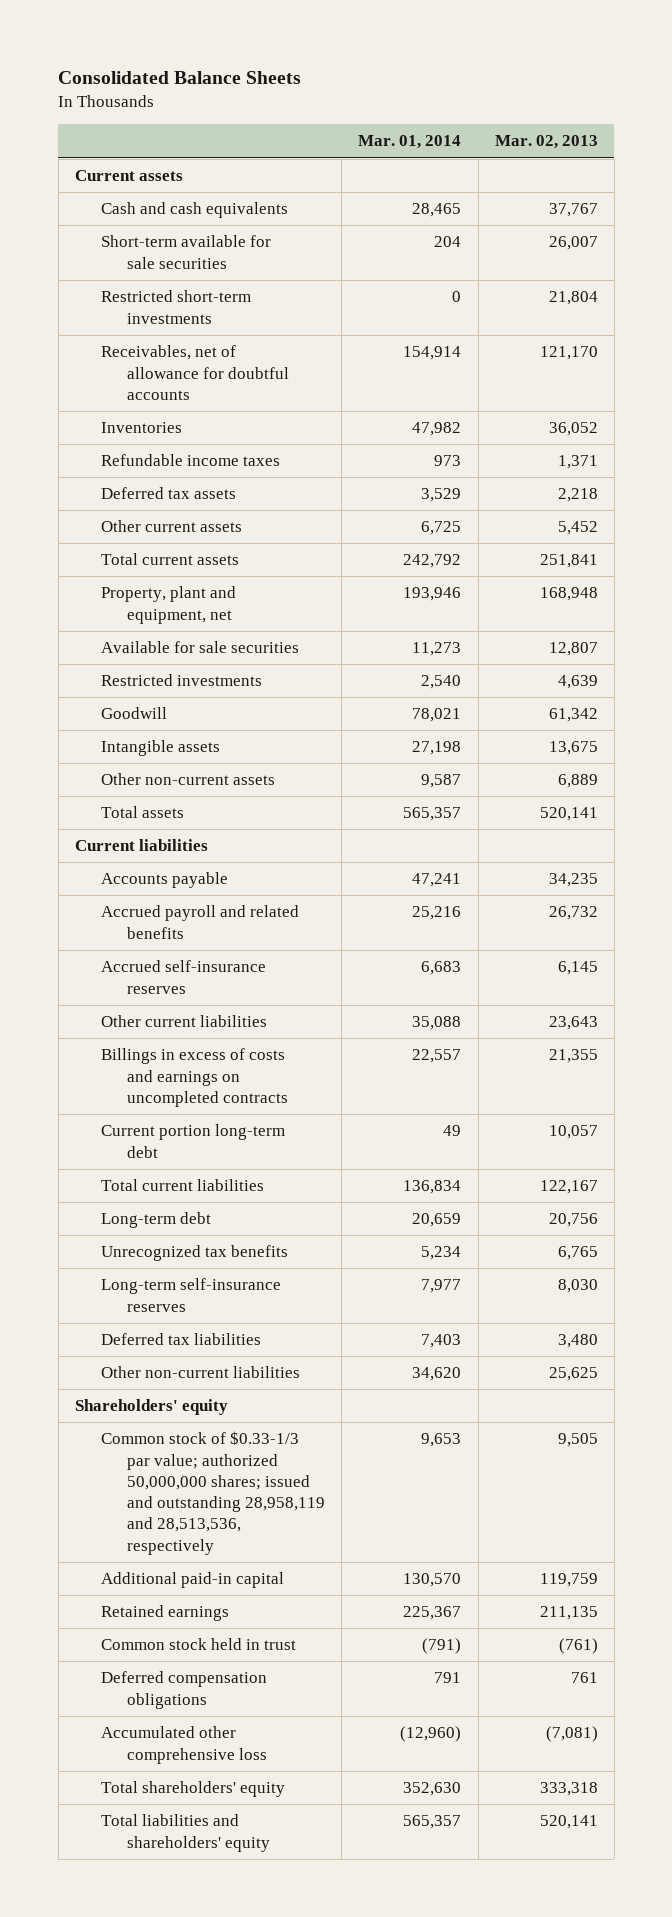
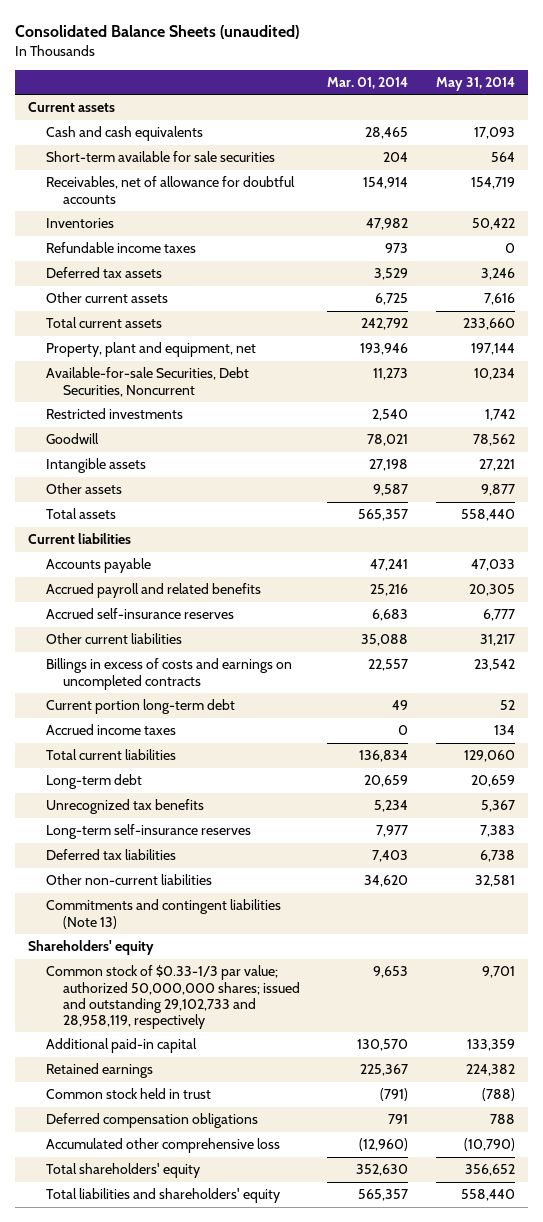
- Consolidated Balance Sheets
+ Consolidated Balance Sheets (unaudited)
- | Mar. 01, 2014 | Mar. 02, 2013
+ | Mar. 01, 2014 | May 31, 2014
- Restricted short-term investments | 0 | 21,804
- Available for sale securities | 11,273 | 12,807
+ Available-for-sale Securities, Debt Securities, Noncurrent | 11,273 | 10,234
- Other non-current assets | 9,587 | 6,889
+ Other assets | 9,587 | 9,877
+ Accrued income taxes | 0 | 134
+ Commitments and contingent liabilities (Note 13)
- Common stock of $0.33-1/3 par value; authorized 50,000,000 shares; issued and outstanding 28,958,119 and 28,513,536, respectively | 9,653 | 9,505
+ Common stock of $0.33-1/3 par value; authorized 50,000,000 shares; issued and outstanding 29,102,733 and 28,958,119, respectively | 9,653 | 9,701

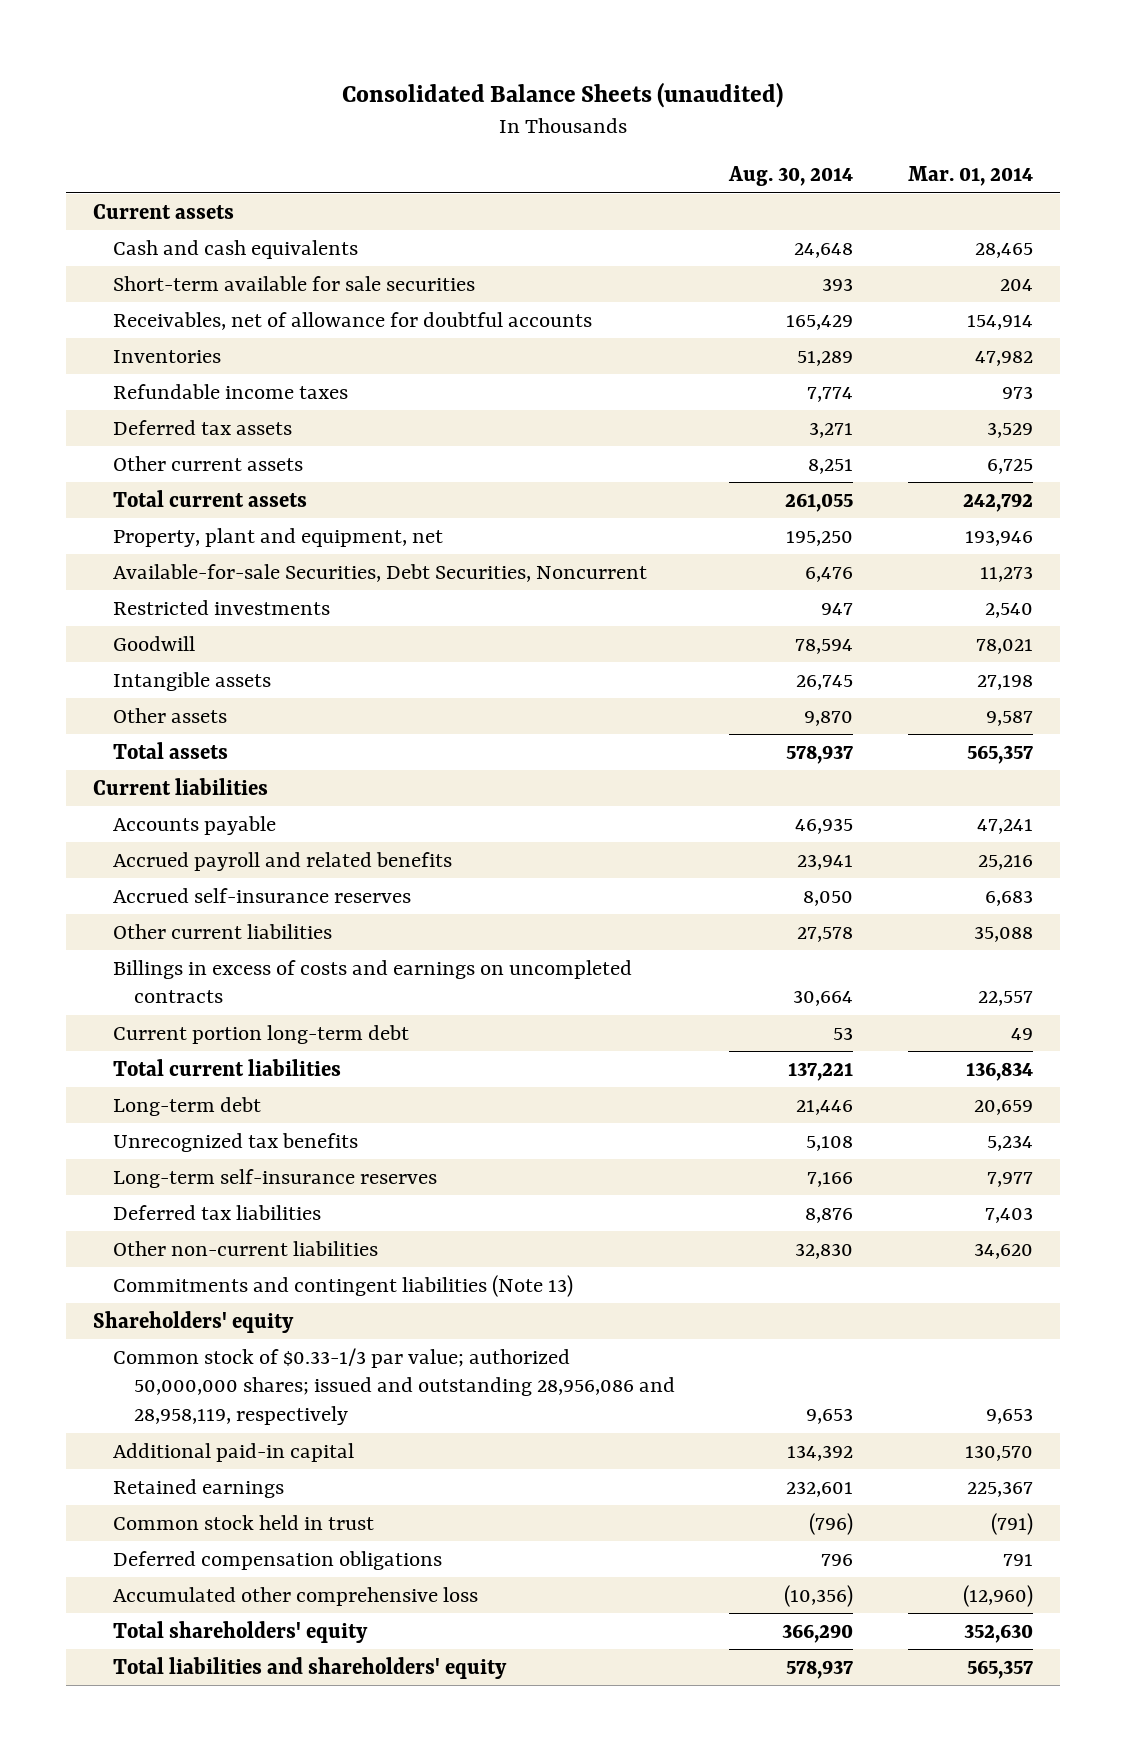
- | Mar. 01, 2014 | May 31, 2014
+ | Aug. 30, 2014 | Mar. 01, 2014
- Accrued income taxes | 0 | 134
- Common stock of $0.33-1/3 par value; authorized 50,000,000 shares; issued and outstanding 29,102,733 and 28,958,119, respectively | 9,653 | 9,701
+ Common stock of $0.33-1/3 par value; authorized 50,000,000 shares; issued and outstanding 28,956,086 and 28,958,119, respectively | 9,653 | 9,653

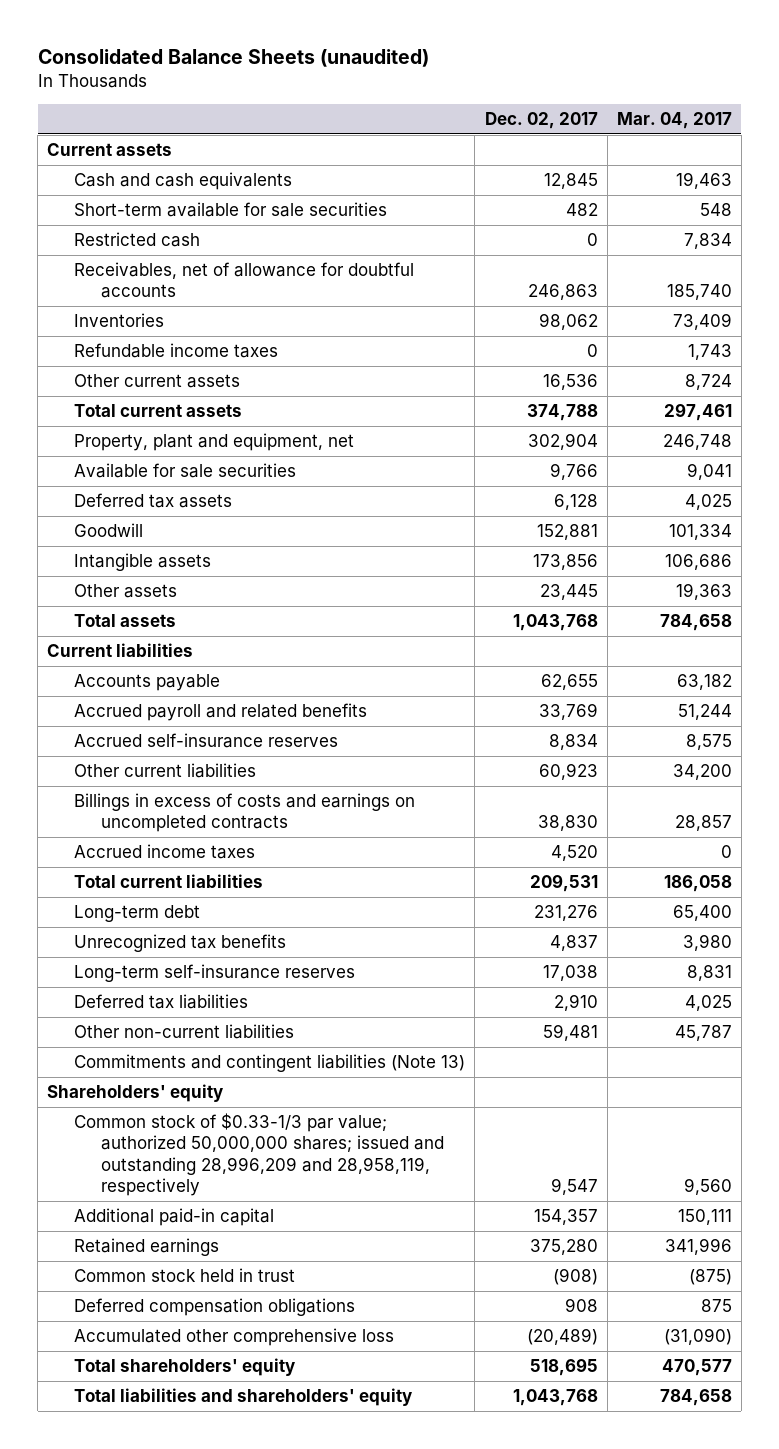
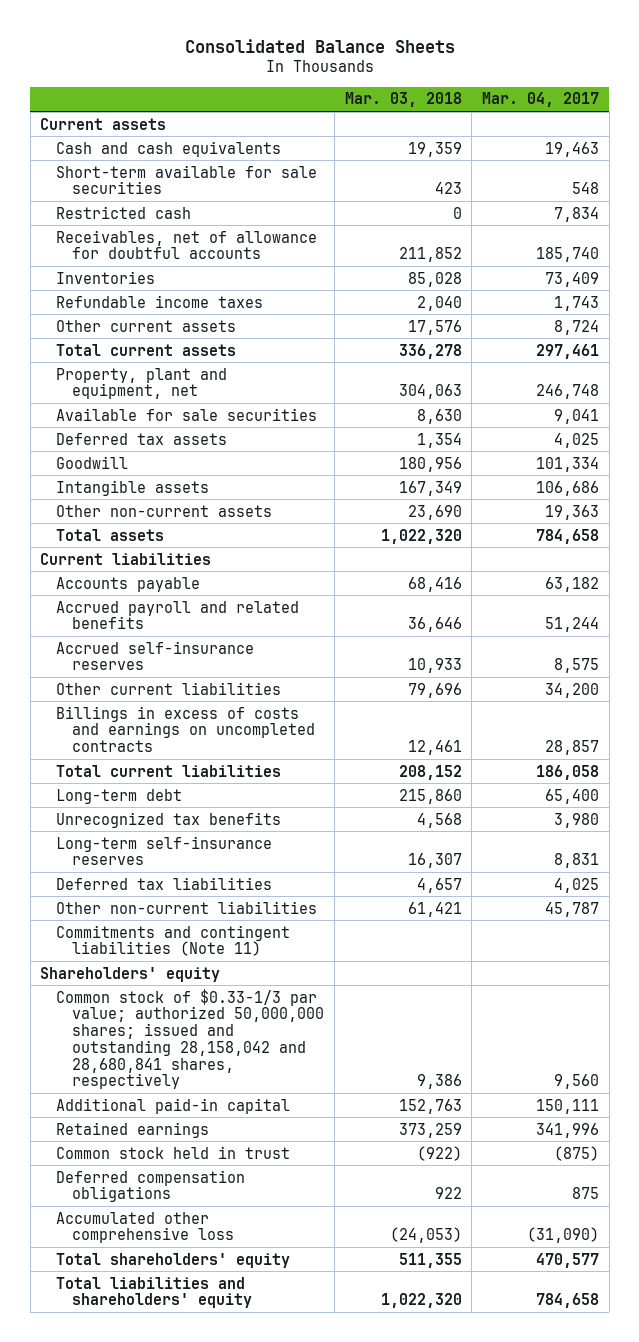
- Consolidated Balance Sheets (unaudited)
+ Consolidated Balance Sheets
- | Dec. 02, 2017 | Mar. 04, 2017
+ | Mar. 03, 2018 | Mar. 04, 2017
- Other assets | 23,445 | 19,363
+ Other non-current assets | 23,690 | 19,363
- Accrued income taxes | 4,520 | 0
- Commitments and contingent liabilities (Note 13)
+ Commitments and contingent liabilities (Note 11)
- Common stock of $0.33-1/3 par value; authorized 50,000,000 shares; issued and outstanding 28,996,209 and 28,958,119, respectively | 9,547 | 9,560
+ Common stock of $0.33-1/3 par value; authorized 50,000,000 shares; issued and outstanding 28,158,042 and 28,680,841 shares, respectively | 9,386 | 9,560

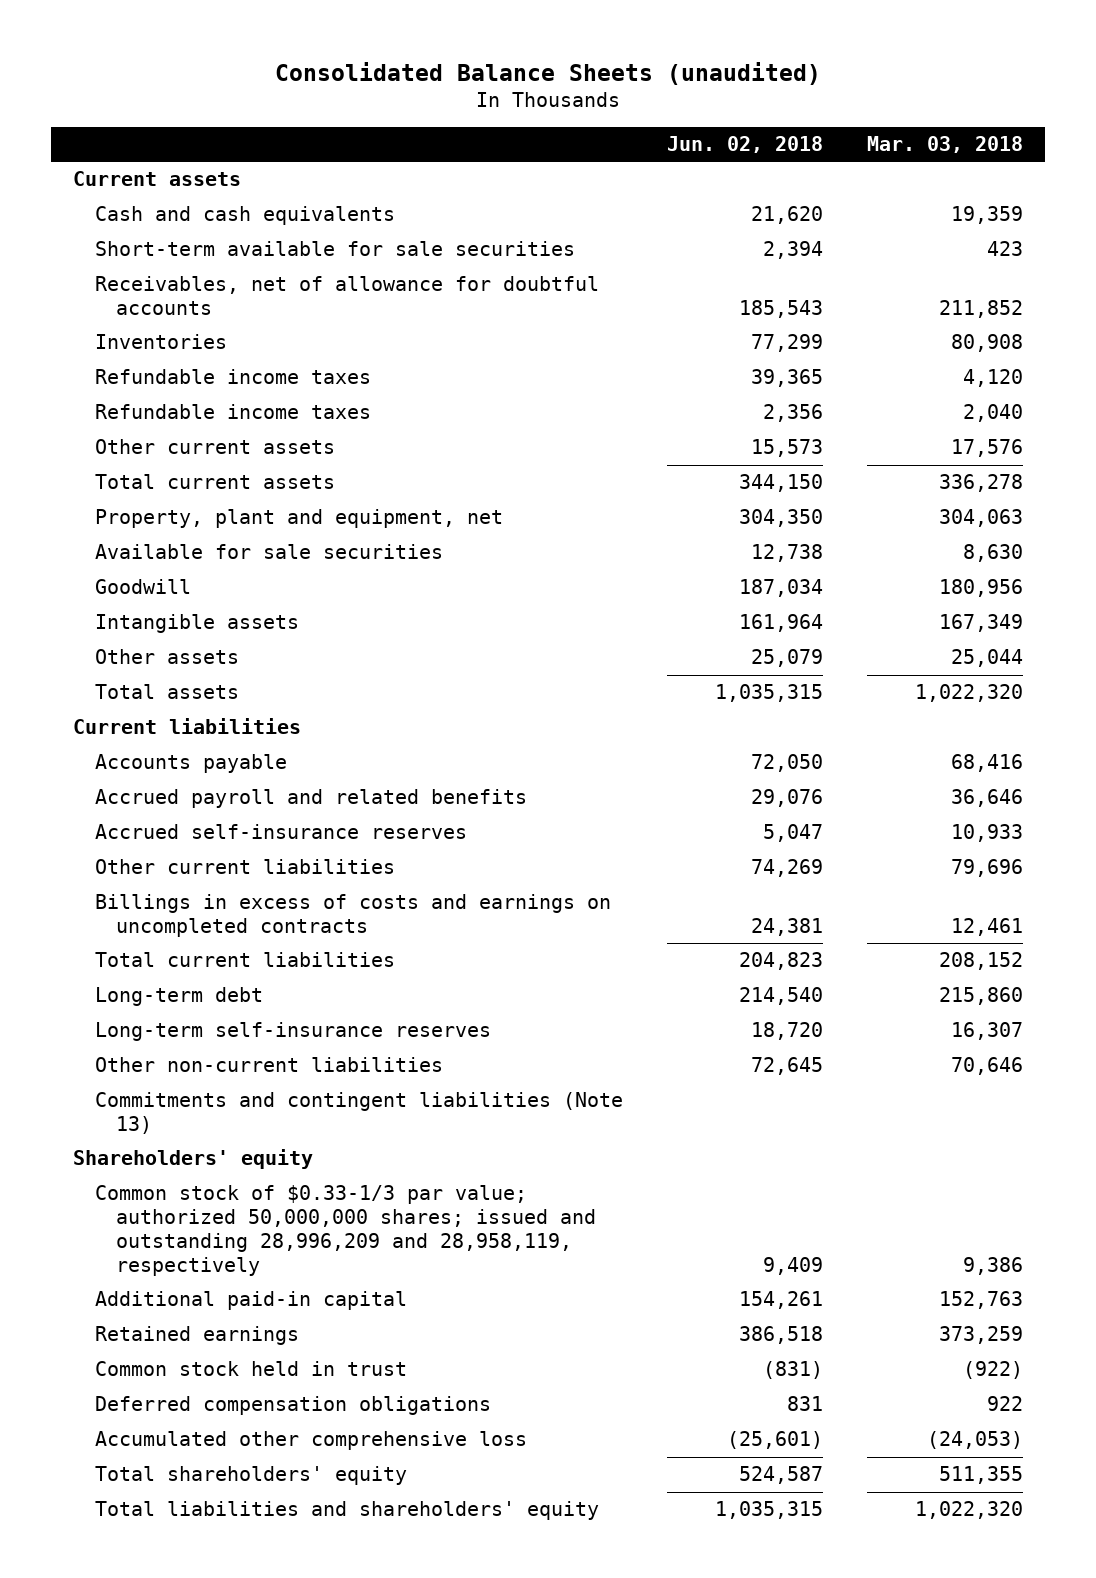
- Consolidated Balance Sheets
+ Consolidated Balance Sheets (unaudited)
- | Mar. 03, 2018 | Mar. 04, 2017
+ | Jun. 02, 2018 | Mar. 03, 2018
- Restricted cash | 0 | 7,834
- Inventories | 85,028 | 73,409
+ Inventories | 77,299 | 80,908
+ Refundable income taxes | 39,365 | 4,120
- Deferred tax assets | 1,354 | 4,025
- Other non-current assets | 23,690 | 19,363
+ Other assets | 25,079 | 25,044
- Unrecognized tax benefits | 4,568 | 3,980
- Deferred tax liabilities | 4,657 | 4,025
- Other non-current liabilities | 61,421 | 45,787
- Commitments and contingent liabilities (Note 11)
+ Other non-current liabilities | 72,645 | 70,646
+ Commitments and contingent liabilities (Note 13)
- Common stock of $0.33-1/3 par value; authorized 50,000,000 shares; issued and outstanding 28,158,042 and 28,680,841 shares, respectively | 9,386 | 9,560
+ Common stock of $0.33-1/3 par value; authorized 50,000,000 shares; issued and outstanding 28,996,209 and 28,958,119, respectively | 9,409 | 9,386

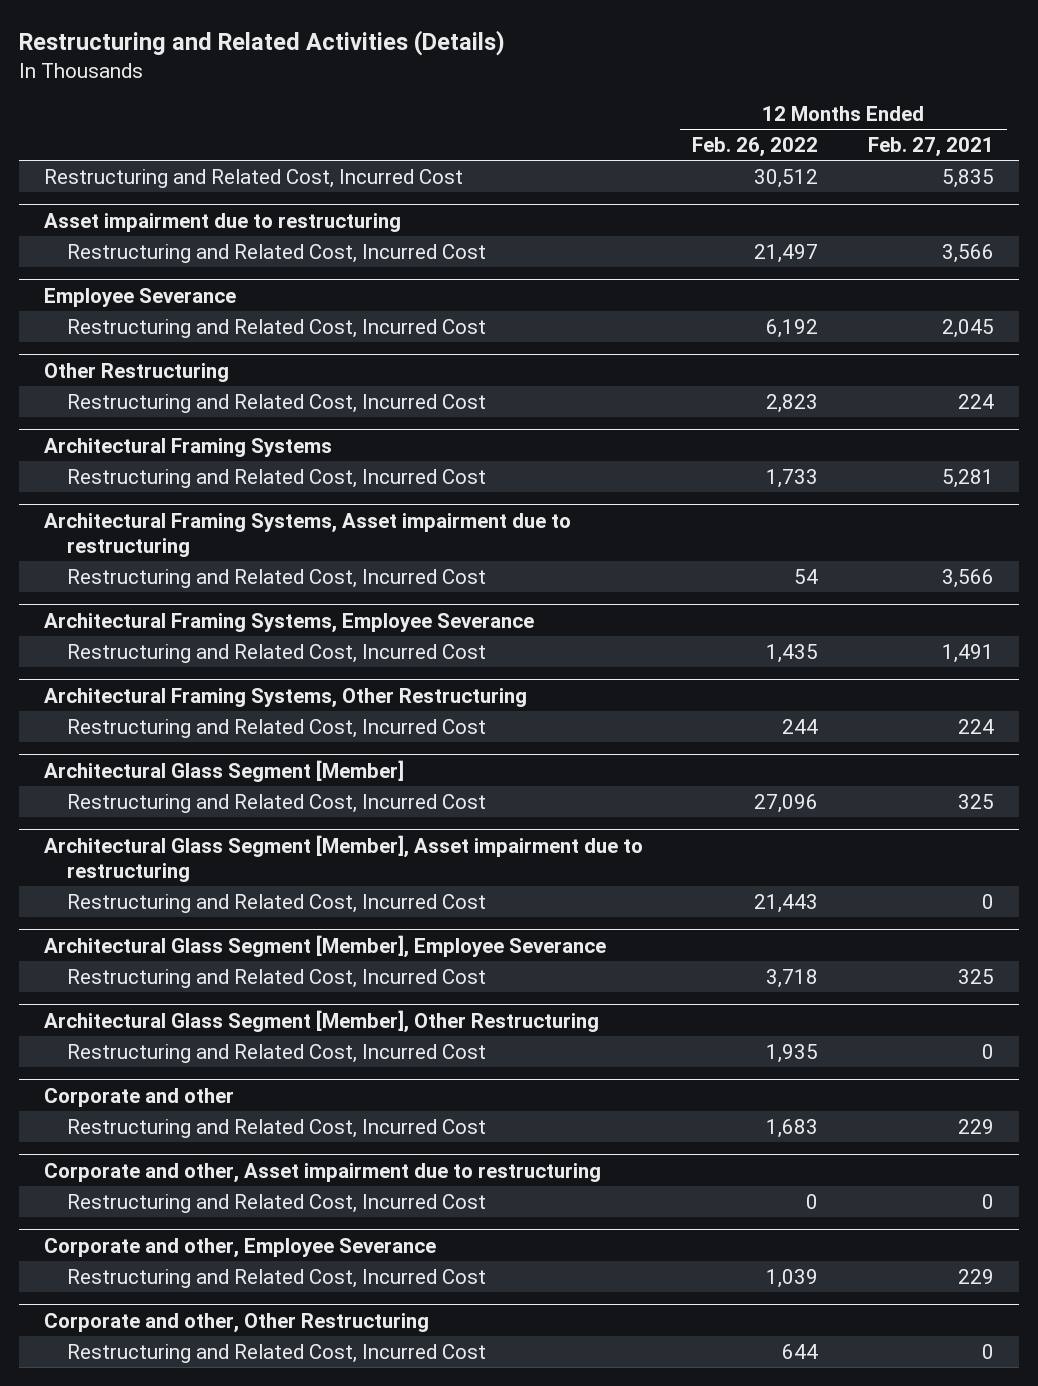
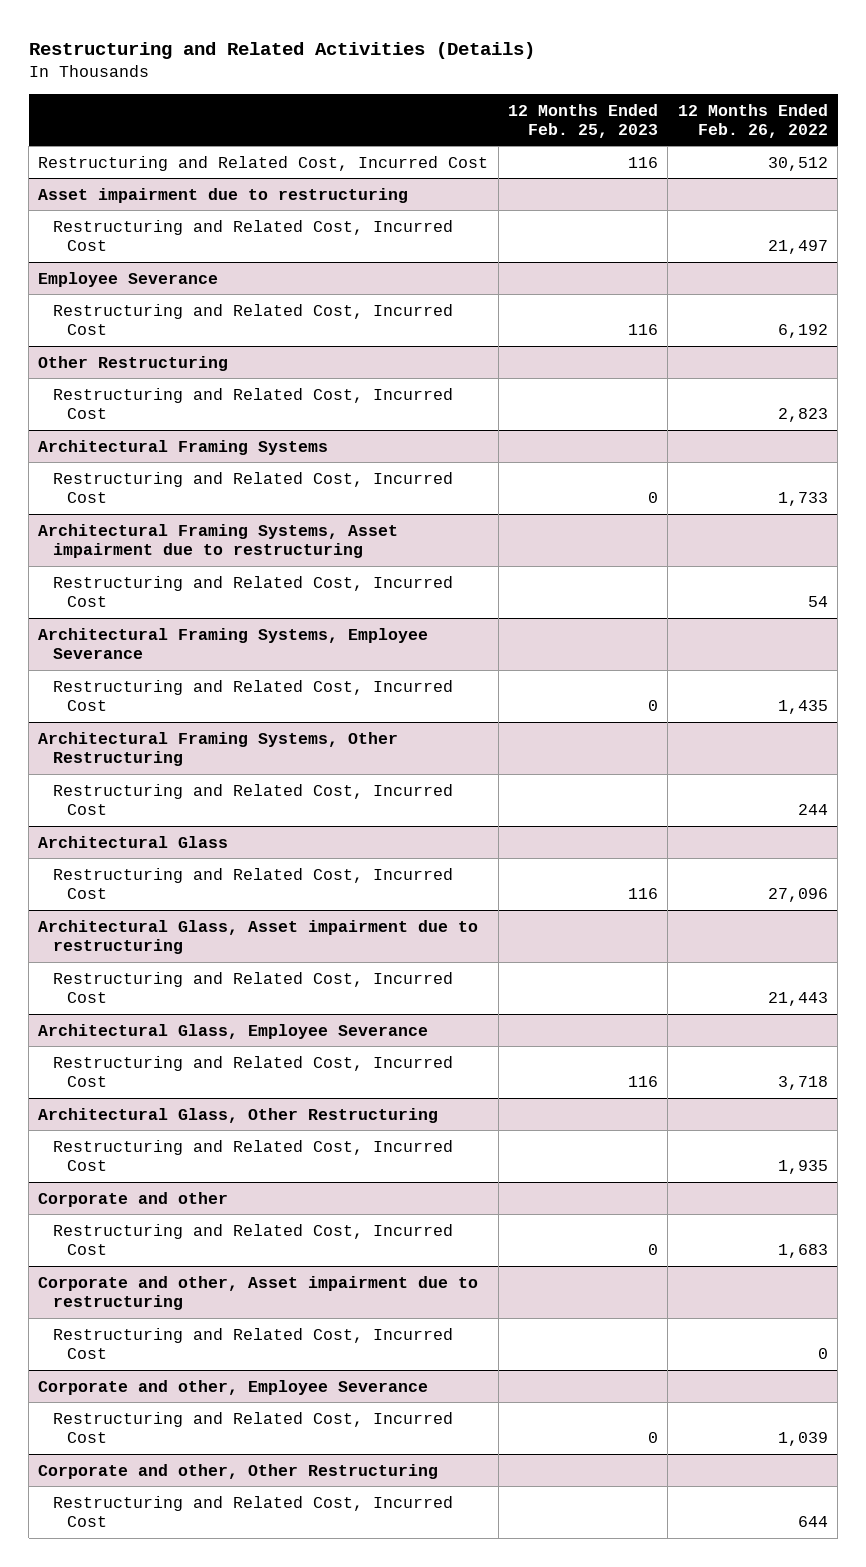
- | 12 Months Ended Feb. 26, 2022 | 12 Months Ended Feb. 27, 2021
+ | 12 Months Ended Feb. 25, 2023 | 12 Months Ended Feb. 26, 2022
- Architectural Glass Segment [Member]
+ Architectural Glass
- Architectural Glass Segment [Member], Asset impairment due to restructuring
+ Architectural Glass, Asset impairment due to restructuring
- Architectural Glass Segment [Member], Employee Severance
+ Architectural Glass, Employee Severance
- Architectural Glass Segment [Member], Other Restructuring
+ Architectural Glass, Other Restructuring

